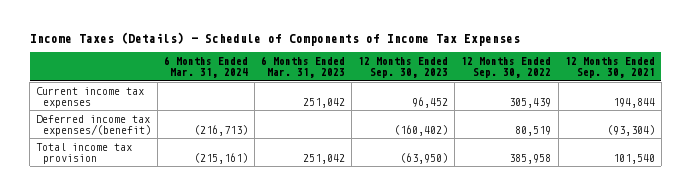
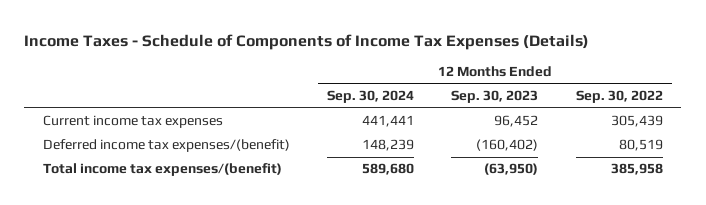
- Income Taxes (Details) - Schedule of Components of Income Tax Expenses
+ Income Taxes - Schedule of Components of Income Tax Expenses (Details)
- | 6 Months Ended Mar. 31, 2024 | 6 Months Ended Mar. 31, 2023 | 12 Months Ended Sep. 30, 2023 | 12 Months Ended Sep. 30, 2022 | 12 Months Ended Sep. 30, 2021
+ | 12 Months Ended Sep. 30, 2024 | 12 Months Ended Sep. 30, 2023 | 12 Months Ended Sep. 30, 2022
- Total income tax provision | (215,161) | 251,042 | (63,950) | 385,958 | 101,540
+ Total income tax expenses/(benefit) | 589,680 | (63,950) | 385,958

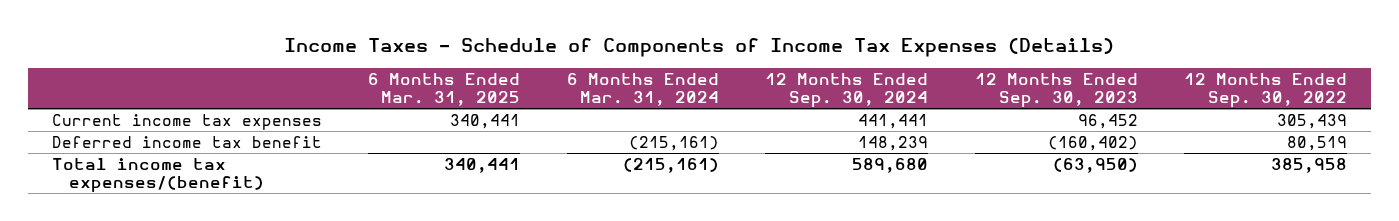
- | 12 Months Ended Sep. 30, 2024 | 12 Months Ended Sep. 30, 2023 | 12 Months Ended Sep. 30, 2022
+ | 6 Months Ended Mar. 31, 2025 | 6 Months Ended Mar. 31, 2024 | 12 Months Ended Sep. 30, 2024 | 12 Months Ended Sep. 30, 2023 | 12 Months Ended Sep. 30, 2022
- Deferred income tax expenses/(benefit) | 148,239 | (160,402) | 80,519
+ Deferred income tax benefit | | (215,161) | 148,239 | (160,402) | 80,519

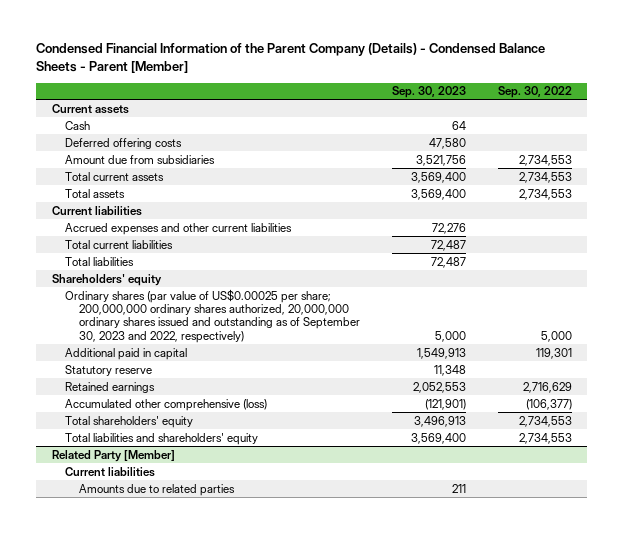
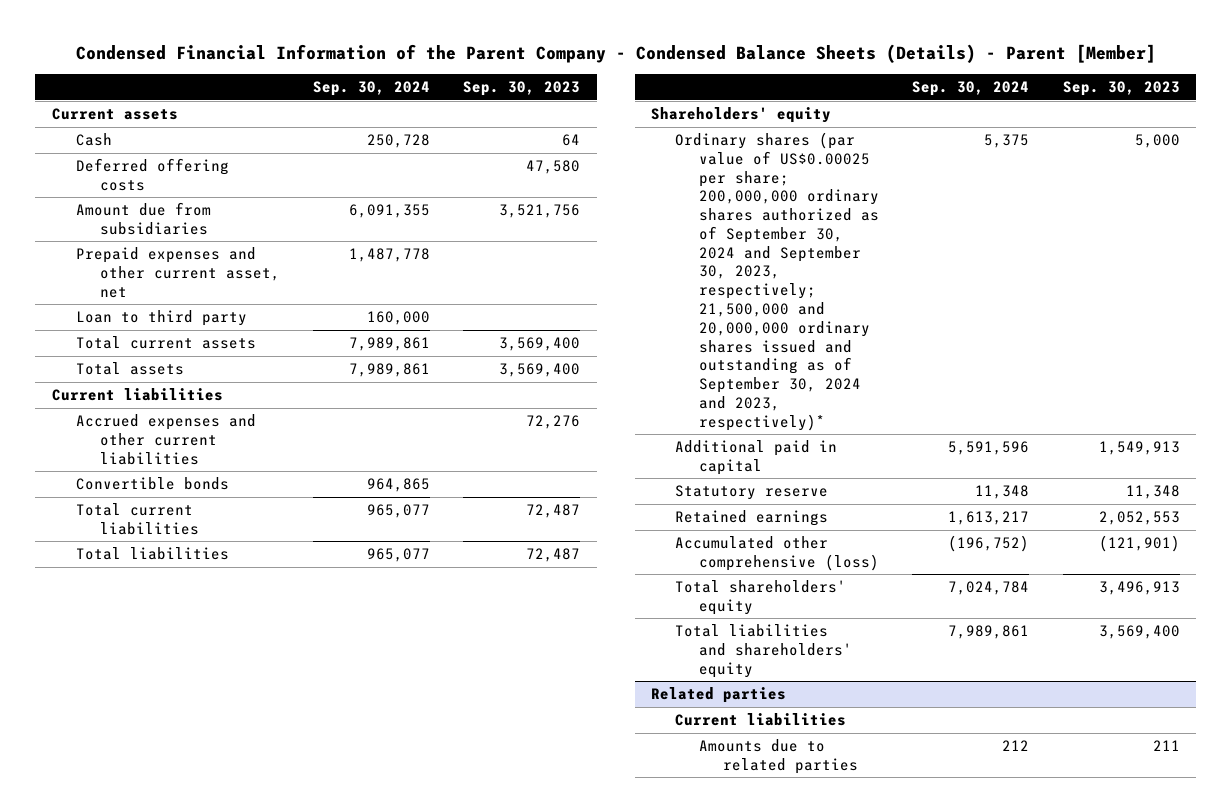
- Condensed Financial Information of the Parent Company (Details) - Condensed Balance Sheets - Parent [Member]
+ Condensed Financial Information of the Parent Company - Condensed Balance Sheets (Details) - Parent [Member]
- | Sep. 30, 2023 | Sep. 30, 2022
+ | Sep. 30, 2024 | Sep. 30, 2023
+ Prepaid expenses and other current asset, net | 1,487,778 |
+ Loan to third party | 160,000 |
+ Convertible bonds | 964,865 |
- Ordinary shares (par value of US$0.00025 per share; 200,000,000 ordinary shares authorized, 20,000,000 ordinary shares issued and outstanding as of September 30, 2023 and 2022, respectively) | 5,000 | 5,000
+ Ordinary shares (par value of US$0.00025 per share; 200,000,000 ordinary shares authorized as of September 30, 2024 and September 30, 2023, respectively; 21,500,000 and 20,000,000 ordinary shares issued and outstanding as of September 30, 2024 and 2023, respectively)* | 5,375 | 5,000
- Related Party [Member]
+ Related parties

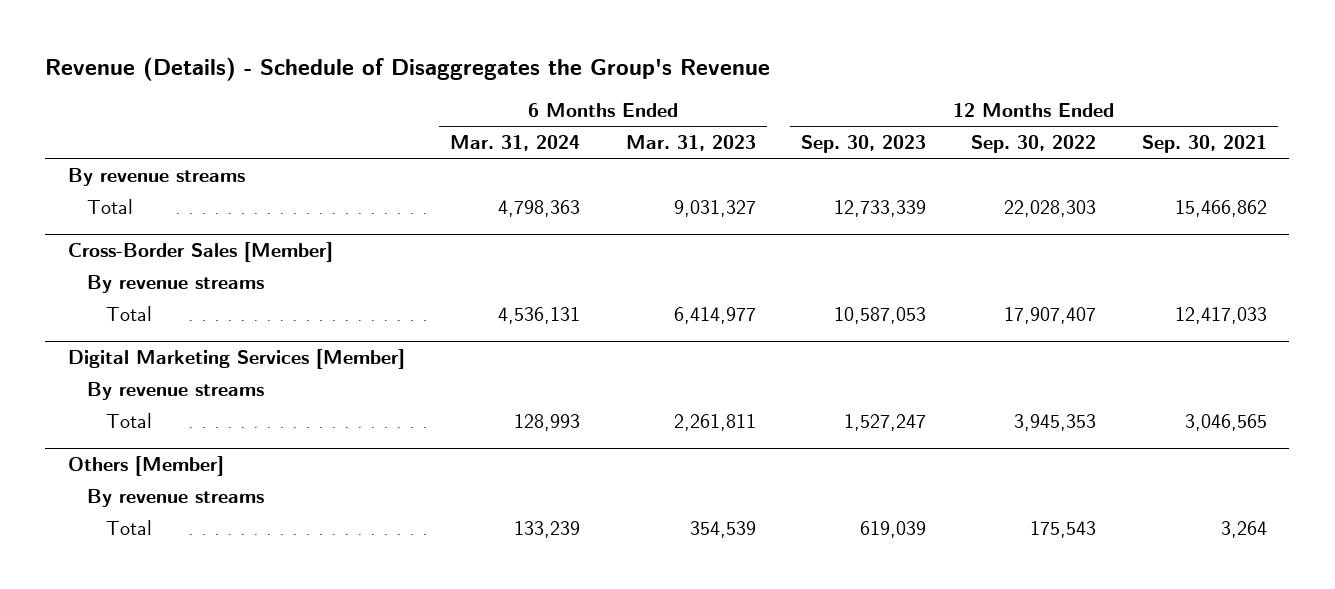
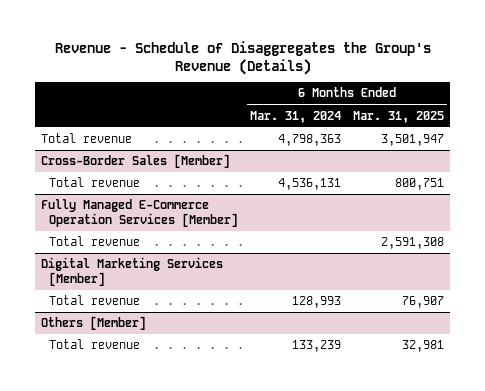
- Revenue (Details) - Schedule of Disaggregates the Group's Revenue
+ Revenue - Schedule of Disaggregates the Group's Revenue (Details)
- | 6 Months Ended Mar. 31, 2024 | 6 Months Ended Mar. 31, 2023 | 12 Months Ended Sep. 30, 2023 | 12 Months Ended Sep. 30, 2022 | 12 Months Ended Sep. 30, 2021
+ | 6 Months Ended Mar. 31, 2024 | 6 Months Ended Mar. 31, 2025
- By revenue streams
- Total | 4,798,363 | 9,031,327 | 12,733,339 | 22,028,303 | 15,466,862
+ Total revenue | 4,798,363 | 3,501,947
@ Cross-Border Sales [Member]
- By revenue streams
- Total | 4,536,131 | 6,414,977 | 10,587,053 | 17,907,407 | 12,417,033
+ Total revenue | 4,536,131 | 800,751
+ Fully Managed E-Commerce Operation Services [Member]
+ Total revenue | | 2,591,308
@ Digital Marketing Services [Member]
- By revenue streams
- Total | 128,993 | 2,261,811 | 1,527,247 | 3,945,353 | 3,046,565
+ Total revenue | 128,993 | 76,907
@ Others [Member]
- By revenue streams
- Total | 133,239 | 354,539 | 619,039 | 175,543 | 3,264
+ Total revenue | 133,239 | 32,981

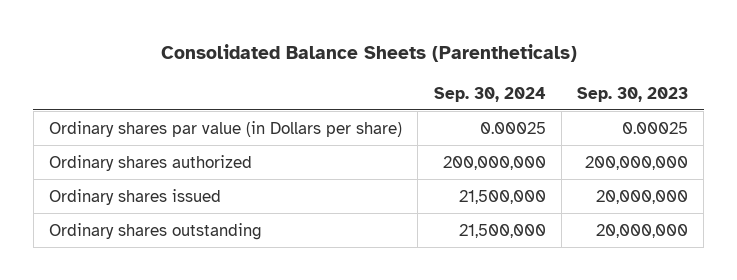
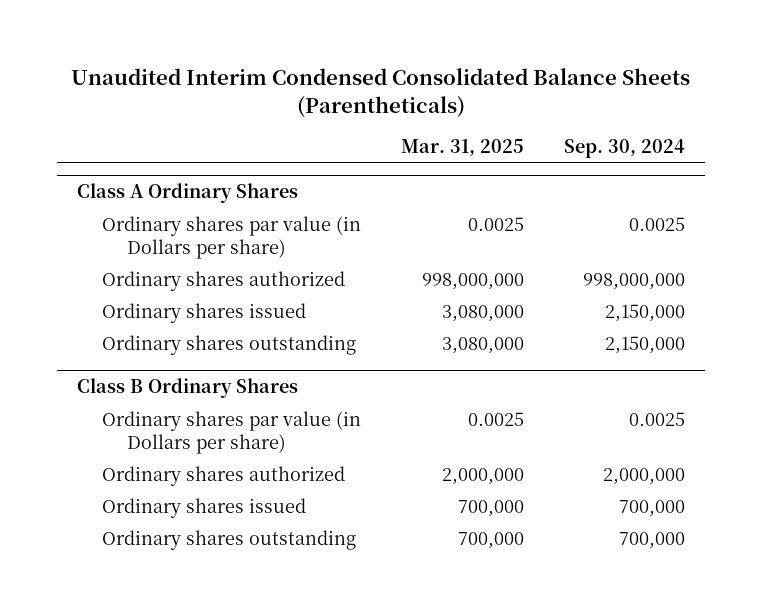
- Consolidated Balance Sheets (Parentheticals)
+ Unaudited Interim Condensed Consolidated Balance Sheets (Parentheticals)
- | Sep. 30, 2024 | Sep. 30, 2023
+ | Mar. 31, 2025 | Sep. 30, 2024
- Ordinary shares par value (in Dollars per share) | 0.00025 | 0.00025
- Ordinary shares authorized | 200,000,000 | 200,000,000
- Ordinary shares issued | 21,500,000 | 20,000,000
- Ordinary shares outstanding | 21,500,000 | 20,000,000
+ Class A Ordinary Shares
+ Ordinary shares par value (in Dollars per share) | 0.0025 | 0.0025
+ Ordinary shares authorized | 998,000,000 | 998,000,000
+ Ordinary shares issued | 3,080,000 | 2,150,000
+ Ordinary shares outstanding | 3,080,000 | 2,150,000
+ Class B Ordinary Shares
+ Ordinary shares par value (in Dollars per share) | 0.0025 | 0.0025
+ Ordinary shares authorized | 2,000,000 | 2,000,000
+ Ordinary shares issued | 700,000 | 700,000
+ Ordinary shares outstanding | 700,000 | 700,000

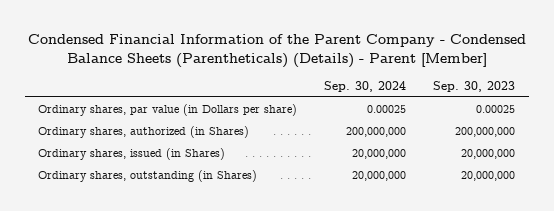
- Unaudited Interim Condensed Consolidated Balance Sheets (Parentheticals)
+ Condensed Financial Information of the Parent Company - Condensed Balance Sheets (Parentheticals) (Details) - Parent [Member]
- | Mar. 31, 2025 | Sep. 30, 2024
+ | Sep. 30, 2024 | Sep. 30, 2023
- Class A Ordinary Shares
- Ordinary shares par value (in Dollars per share) | 0.0025 | 0.0025
- Ordinary shares authorized | 998,000,000 | 998,000,000
- Ordinary shares issued | 3,080,000 | 2,150,000
- Ordinary shares outstanding | 3,080,000 | 2,150,000
- Class B Ordinary Shares
- Ordinary shares par value (in Dollars per share) | 0.0025 | 0.0025
- Ordinary shares authorized | 2,000,000 | 2,000,000
- Ordinary shares issued | 700,000 | 700,000
- Ordinary shares outstanding | 700,000 | 700,000
+ Ordinary shares, par value (in Dollars per share) | 0.00025 | 0.00025
+ Ordinary shares, authorized (in Shares) | 200,000,000 | 200,000,000
+ Ordinary shares, issued (in Shares) | 20,000,000 | 20,000,000
+ Ordinary shares, outstanding (in Shares) | 20,000,000 | 20,000,000

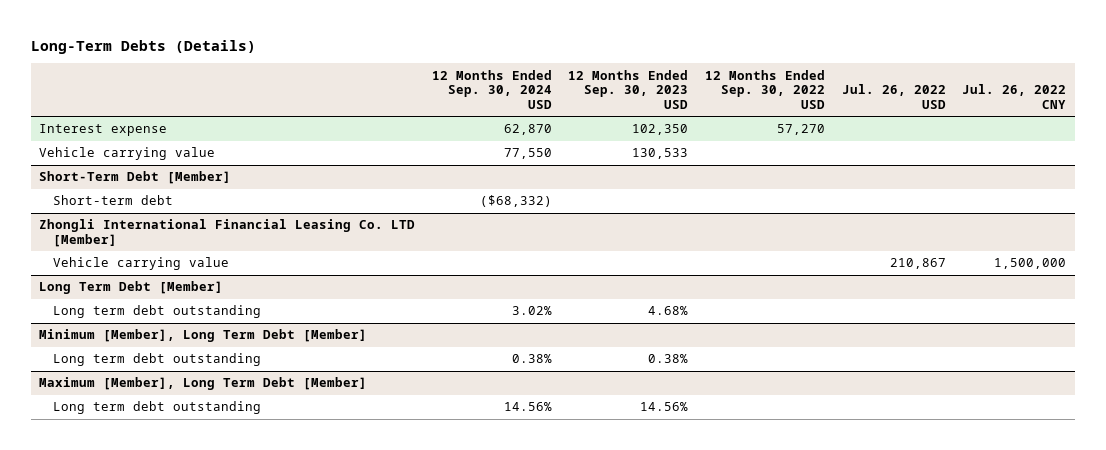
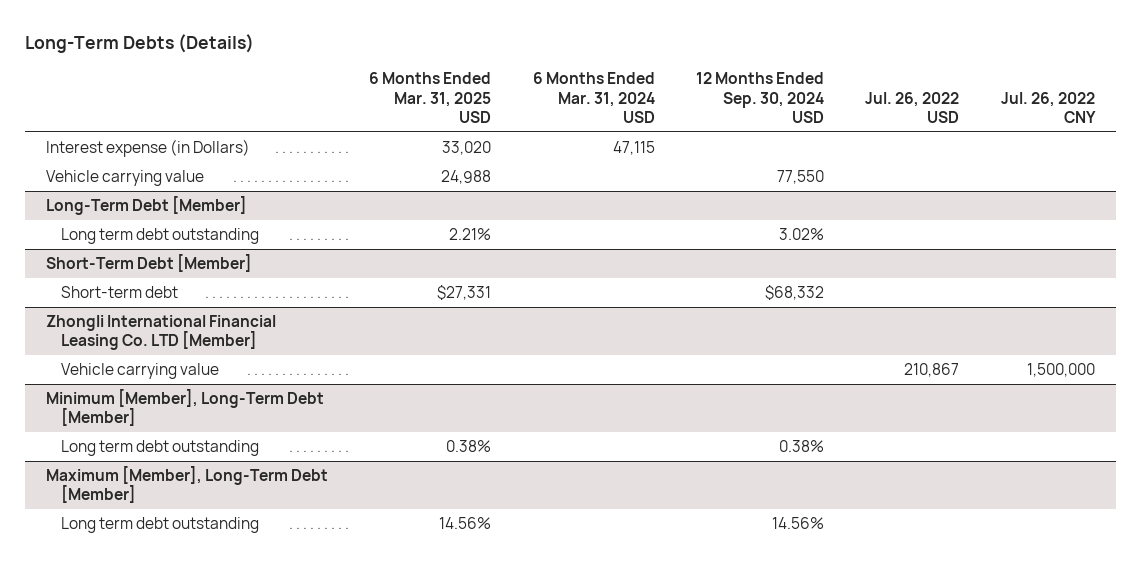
- | 12 Months Ended Sep. 30, 2024 USD | 12 Months Ended Sep. 30, 2023 USD | 12 Months Ended Sep. 30, 2022 USD | Jul. 26, 2022 USD | Jul. 26, 2022 CNY
+ | 6 Months Ended Mar. 31, 2025 USD | 6 Months Ended Mar. 31, 2024 USD | 12 Months Ended Sep. 30, 2024 USD | Jul. 26, 2022 USD | Jul. 26, 2022 CNY
- Interest expense | 62,870 | 102,350 | 57,270 | |
+ Interest expense (in Dollars) | 33,020 | 47,115 | | |
+ Long-Term Debt [Member]
+ Long term debt outstanding | 2.21% | | 3.02% | |
@ Short-Term Debt [Member]
- Short-term debt | ($68,332) | | | |
+ Short-term debt | $27,331 | | $68,332 | |
- Long Term Debt [Member]
- Long term debt outstanding | 3.02% | 4.68% | | |
- Minimum [Member], Long Term Debt [Member]
+ Minimum [Member], Long-Term Debt [Member]
- Maximum [Member], Long Term Debt [Member]
+ Maximum [Member], Long-Term Debt [Member]

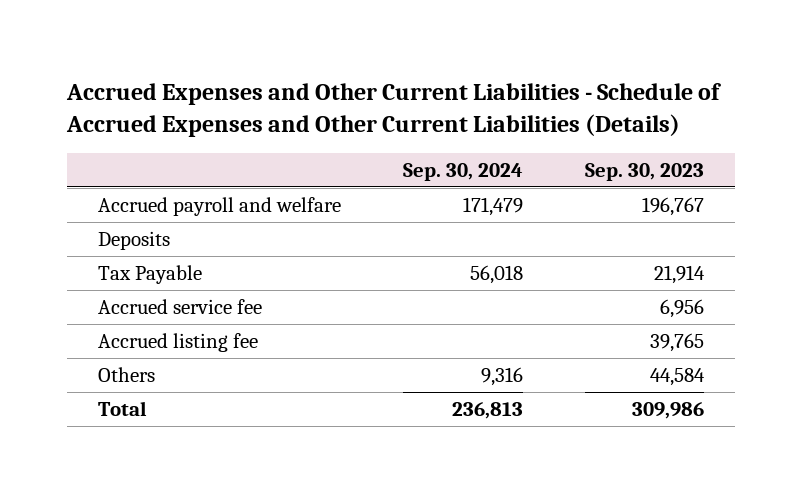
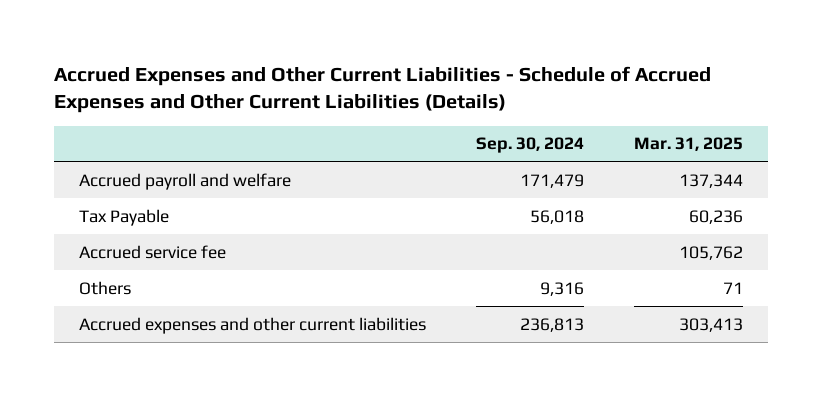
- | Sep. 30, 2024 | Sep. 30, 2023
+ | Sep. 30, 2024 | Mar. 31, 2025
- Deposits
- Accrued listing fee | | 39,765
- Total | 236,813 | 309,986
+ Accrued expenses and other current liabilities | 236,813 | 303,413

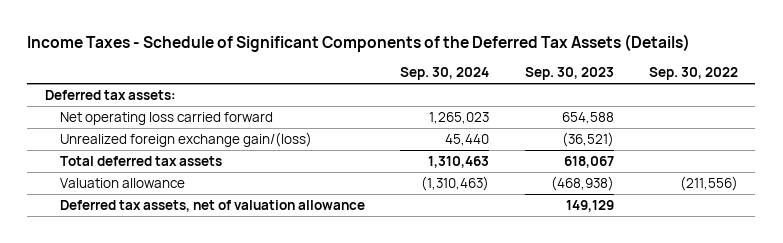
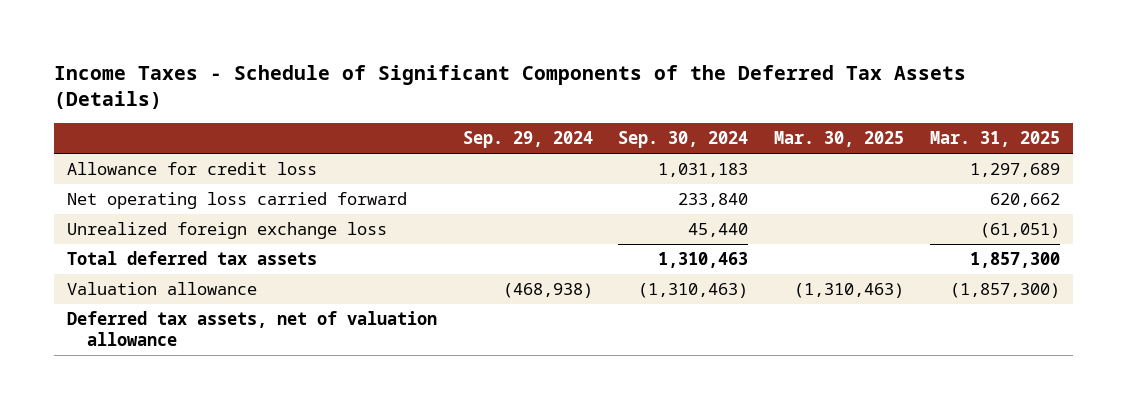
- | Sep. 30, 2024 | Sep. 30, 2023 | Sep. 30, 2022
+ | Sep. 29, 2024 | Sep. 30, 2024 | Mar. 30, 2025 | Mar. 31, 2025
- Deferred tax assets:
- Net operating loss carried forward | 1,265,023 | 654,588 |
- Unrealized foreign exchange gain/(loss) | 45,440 | (36,521) |
+ Allowance for credit loss | | 1,031,183 | | 1,297,689
+ Net operating loss carried forward | | 233,840 | | 620,662
+ Unrealized foreign exchange loss | | 45,440 | | (61,051)

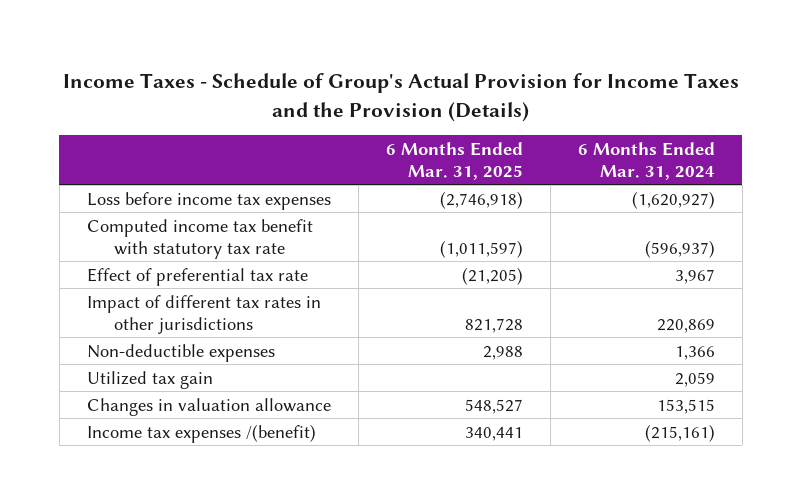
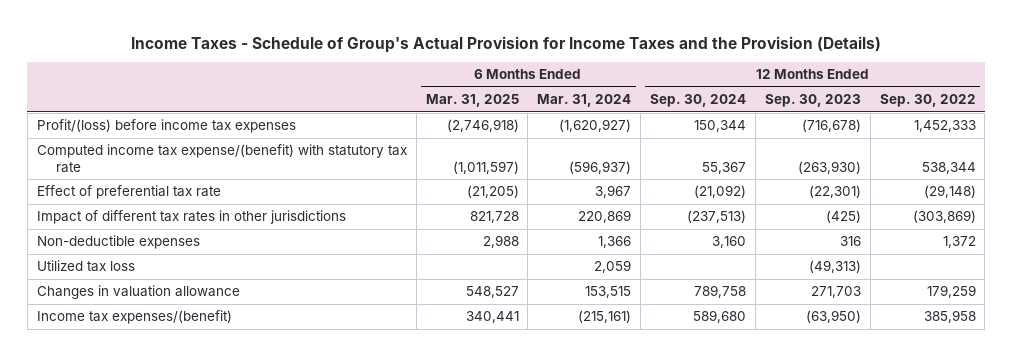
- | 6 Months Ended Mar. 31, 2025 | 6 Months Ended Mar. 31, 2024
+ | 6 Months Ended Mar. 31, 2025 | 6 Months Ended Mar. 31, 2024 | 12 Months Ended Sep. 30, 2024 | 12 Months Ended Sep. 30, 2023 | 12 Months Ended Sep. 30, 2022
- Loss before income tax expenses | (2,746,918) | (1,620,927)
- Computed income tax benefit with statutory tax rate | (1,011,597) | (596,937)
+ Profit/(loss) before income tax expenses | (2,746,918) | (1,620,927) | 150,344 | (716,678) | 1,452,333
+ Computed income tax expense/(benefit) with statutory tax rate | (1,011,597) | (596,937) | 55,367 | (263,930) | 538,344
- Utilized tax gain | | 2,059
+ Utilized tax loss | | 2,059 | | (49,313) |
- Income tax expenses /(benefit) | 340,441 | (215,161)
+ Income tax expenses/(benefit) | 340,441 | (215,161) | 589,680 | (63,950) | 385,958

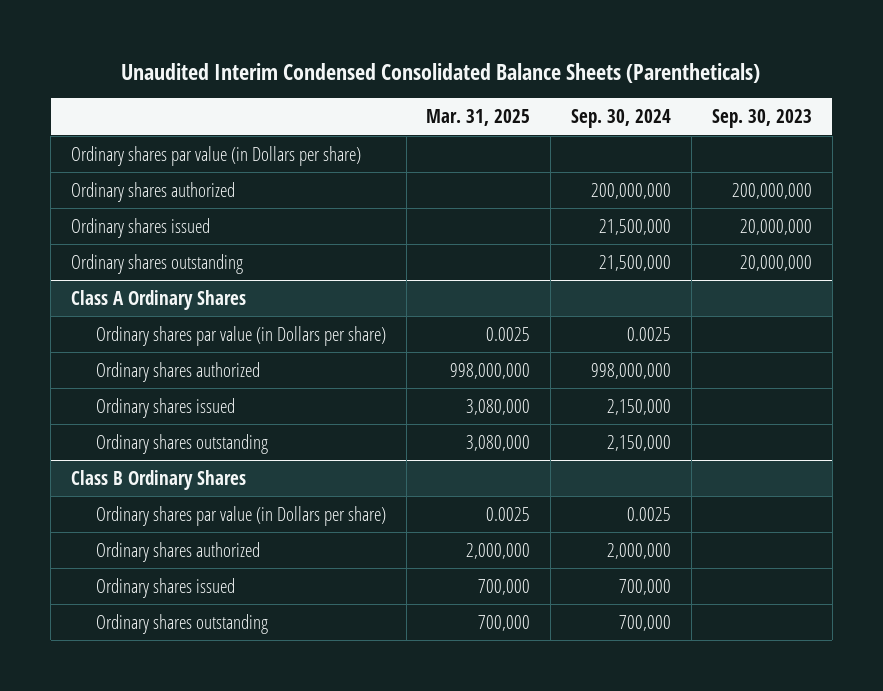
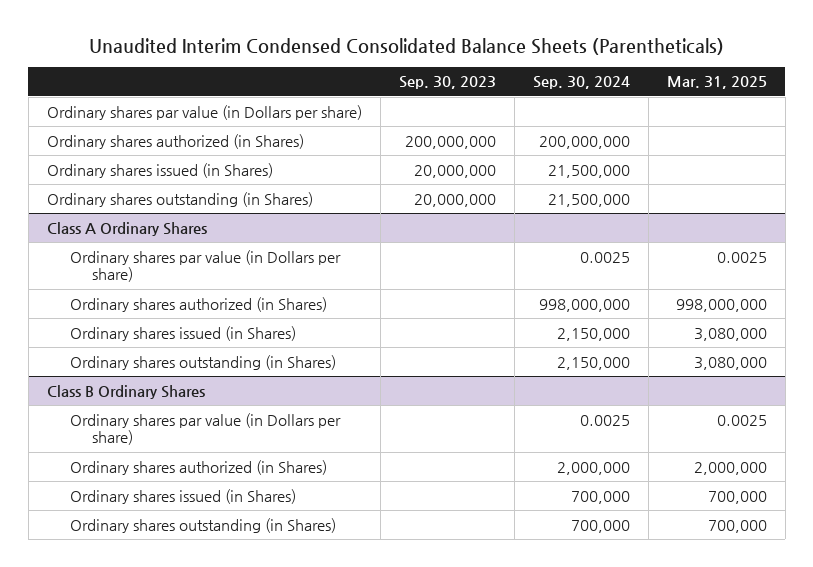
- | Mar. 31, 2025 | Sep. 30, 2024 | Sep. 30, 2023
+ | Sep. 30, 2023 | Sep. 30, 2024 | Mar. 31, 2025
- Ordinary shares authorized | | 200,000,000 | 200,000,000
- Ordinary shares issued | | 21,500,000 | 20,000,000
- Ordinary shares outstanding | | 21,500,000 | 20,000,000
+ Ordinary shares authorized (in Shares) | 200,000,000 | 200,000,000 |
+ Ordinary shares issued (in Shares) | 20,000,000 | 21,500,000 |
+ Ordinary shares outstanding (in Shares) | 20,000,000 | 21,500,000 |
@ Class A Ordinary Shares
- Ordinary shares authorized | 998,000,000 | 998,000,000 |
- Ordinary shares issued | 3,080,000 | 2,150,000 |
- Ordinary shares outstanding | 3,080,000 | 2,150,000 |
+ Ordinary shares authorized (in Shares) | | 998,000,000 | 998,000,000
+ Ordinary shares issued (in Shares) | | 2,150,000 | 3,080,000
+ Ordinary shares outstanding (in Shares) | | 2,150,000 | 3,080,000
@ Class B Ordinary Shares
- Ordinary shares authorized | 2,000,000 | 2,000,000 |
- Ordinary shares issued | 700,000 | 700,000 |
- Ordinary shares outstanding | 700,000 | 700,000 |
+ Ordinary shares authorized (in Shares) | | 2,000,000 | 2,000,000
+ Ordinary shares issued (in Shares) | | 700,000 | 700,000
+ Ordinary shares outstanding (in Shares) | | 700,000 | 700,000

